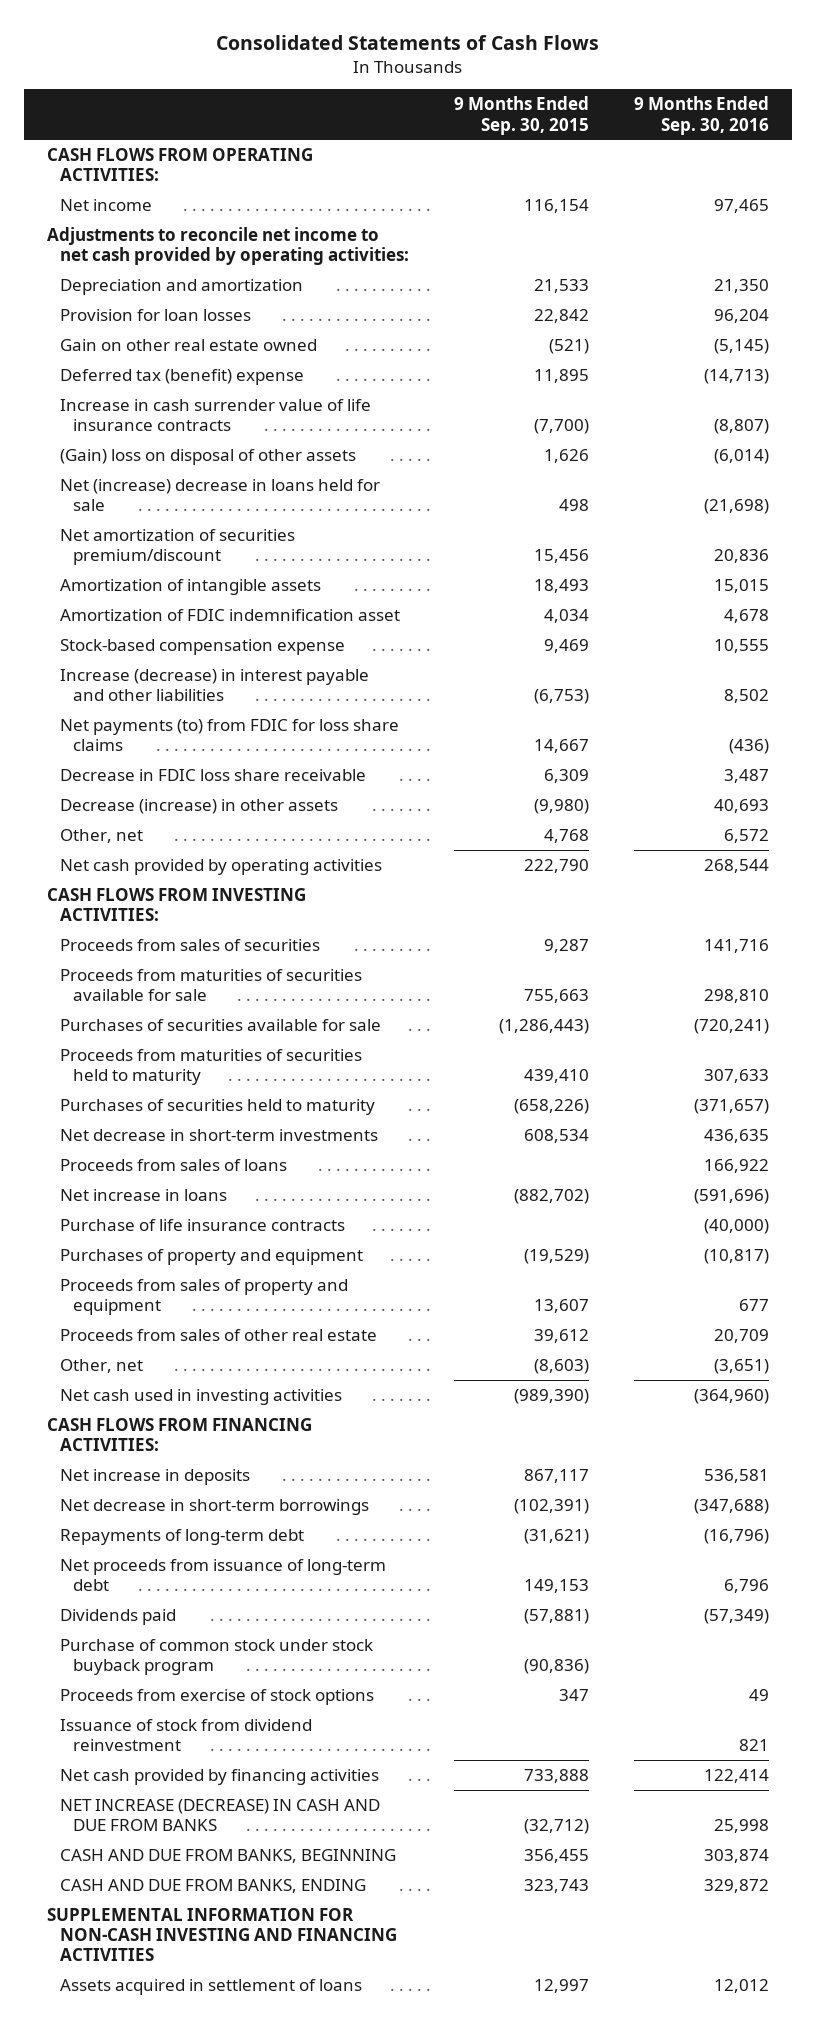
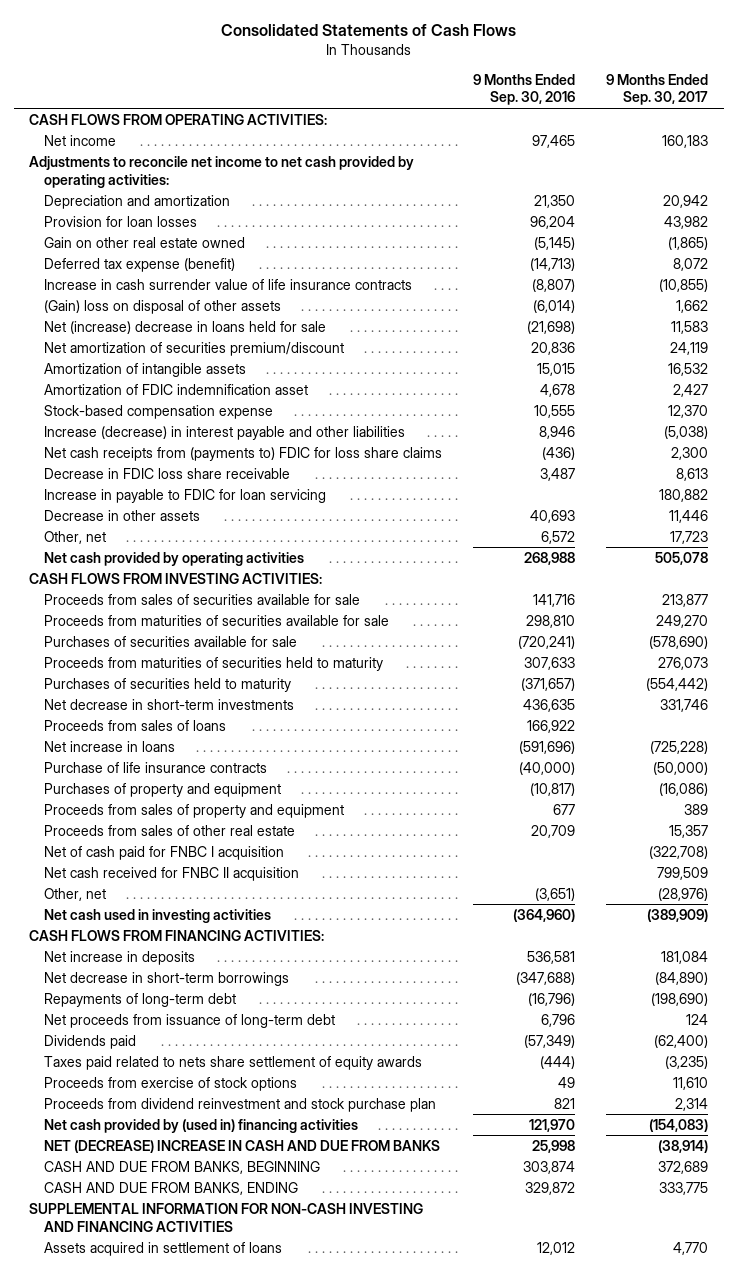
- | 9 Months Ended Sep. 30, 2015 | 9 Months Ended Sep. 30, 2016
+ | 9 Months Ended Sep. 30, 2016 | 9 Months Ended Sep. 30, 2017
- Deferred tax (benefit) expense | 11,895 | (14,713)
+ Deferred tax expense (benefit) | (14,713) | 8,072
- Increase (decrease) in interest payable and other liabilities | (6,753) | 8,502
- Net payments (to) from FDIC for loss share claims | 14,667 | (436)
+ Increase (decrease) in interest payable and other liabilities | 8,946 | (5,038)
+ Net cash receipts from (payments to) FDIC for loss share claims | (436) | 2,300
- Decrease (increase) in other assets | (9,980) | 40,693
+ Increase in payable to FDIC for loan servicing | | 180,882
+ Decrease in other assets | 40,693 | 11,446
- Net cash provided by operating activities | 222,790 | 268,544
+ Net cash provided by operating activities | 268,988 | 505,078
- Proceeds from sales of securities | 9,287 | 141,716
+ Proceeds from sales of securities available for sale | 141,716 | 213,877
+ Net of cash paid for FNBC I acquisition | | (322,708)
+ Net cash received for FNBC II acquisition | | 799,509
- Purchase of common stock under stock buyback program | (90,836) |
+ Taxes paid related to nets share settlement of equity awards | (444) | (3,235)
- Issuance of stock from dividend reinvestment | | 821
- Net cash provided by financing activities | 733,888 | 122,414
- NET INCREASE (DECREASE) IN CASH AND DUE FROM BANKS | (32,712) | 25,998
+ Proceeds from dividend reinvestment and stock purchase plan | 821 | 2,314
+ Net cash provided by (used in) financing activities | 121,970 | (154,083)
+ NET (DECREASE) INCREASE IN CASH AND DUE FROM BANKS | 25,998 | (38,914)

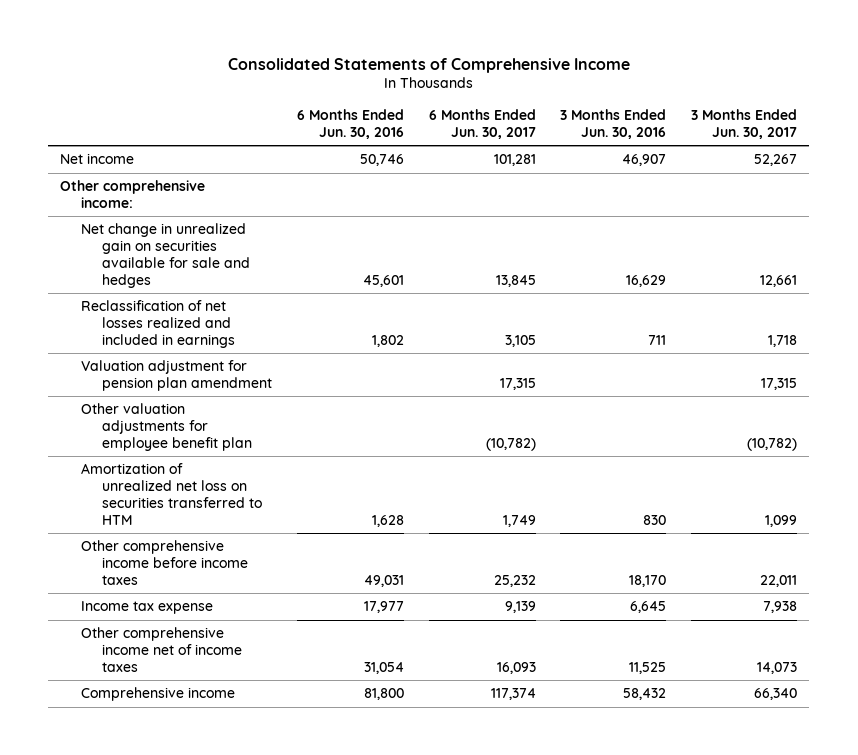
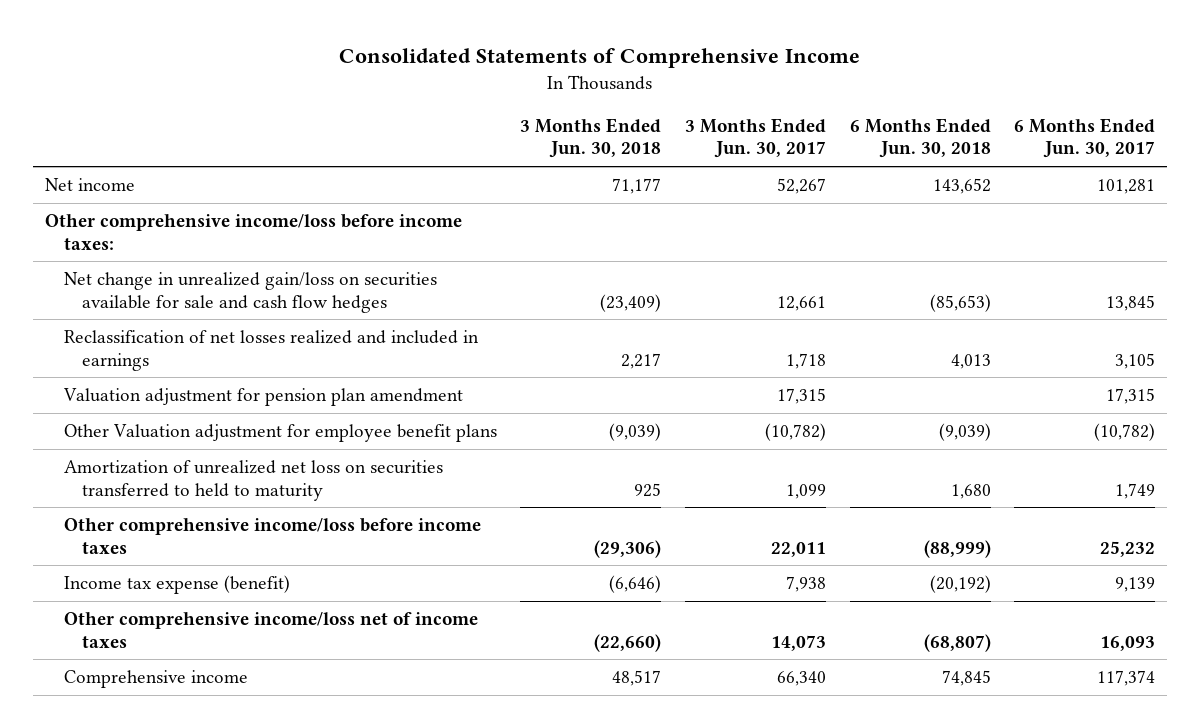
- | 6 Months Ended Jun. 30, 2016 | 6 Months Ended Jun. 30, 2017 | 3 Months Ended Jun. 30, 2016 | 3 Months Ended Jun. 30, 2017
+ | 3 Months Ended Jun. 30, 2018 | 3 Months Ended Jun. 30, 2017 | 6 Months Ended Jun. 30, 2018 | 6 Months Ended Jun. 30, 2017
- Other comprehensive income:
- Net change in unrealized gain on securities available for sale and hedges | 45,601 | 13,845 | 16,629 | 12,661
+ Other comprehensive income/loss before income taxes:
+ Net change in unrealized gain/loss on securities available for sale and cash flow hedges | (23,409) | 12,661 | (85,653) | 13,845
- Other valuation adjustments for employee benefit plan | | (10,782) | | (10,782)
- Amortization of unrealized net loss on securities transferred to HTM | 1,628 | 1,749 | 830 | 1,099
- Other comprehensive income before income taxes | 49,031 | 25,232 | 18,170 | 22,011
- Income tax expense | 17,977 | 9,139 | 6,645 | 7,938
- Other comprehensive income net of income taxes | 31,054 | 16,093 | 11,525 | 14,073
+ Other Valuation adjustment for employee benefit plans | (9,039) | (10,782) | (9,039) | (10,782)
+ Amortization of unrealized net loss on securities transferred to held to maturity | 925 | 1,099 | 1,680 | 1,749
+ Other comprehensive income/loss before income taxes | (29,306) | 22,011 | (88,999) | 25,232
+ Income tax expense (benefit) | (6,646) | 7,938 | (20,192) | 9,139
+ Other comprehensive income/loss net of income taxes | (22,660) | 14,073 | (68,807) | 16,093

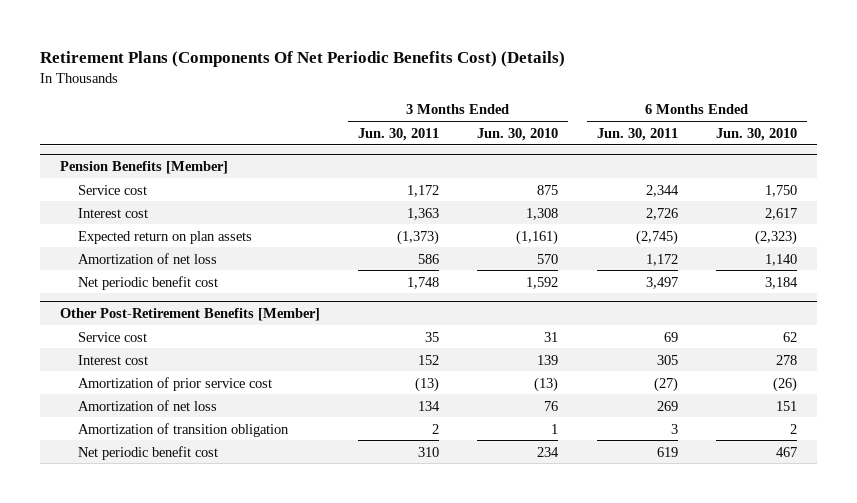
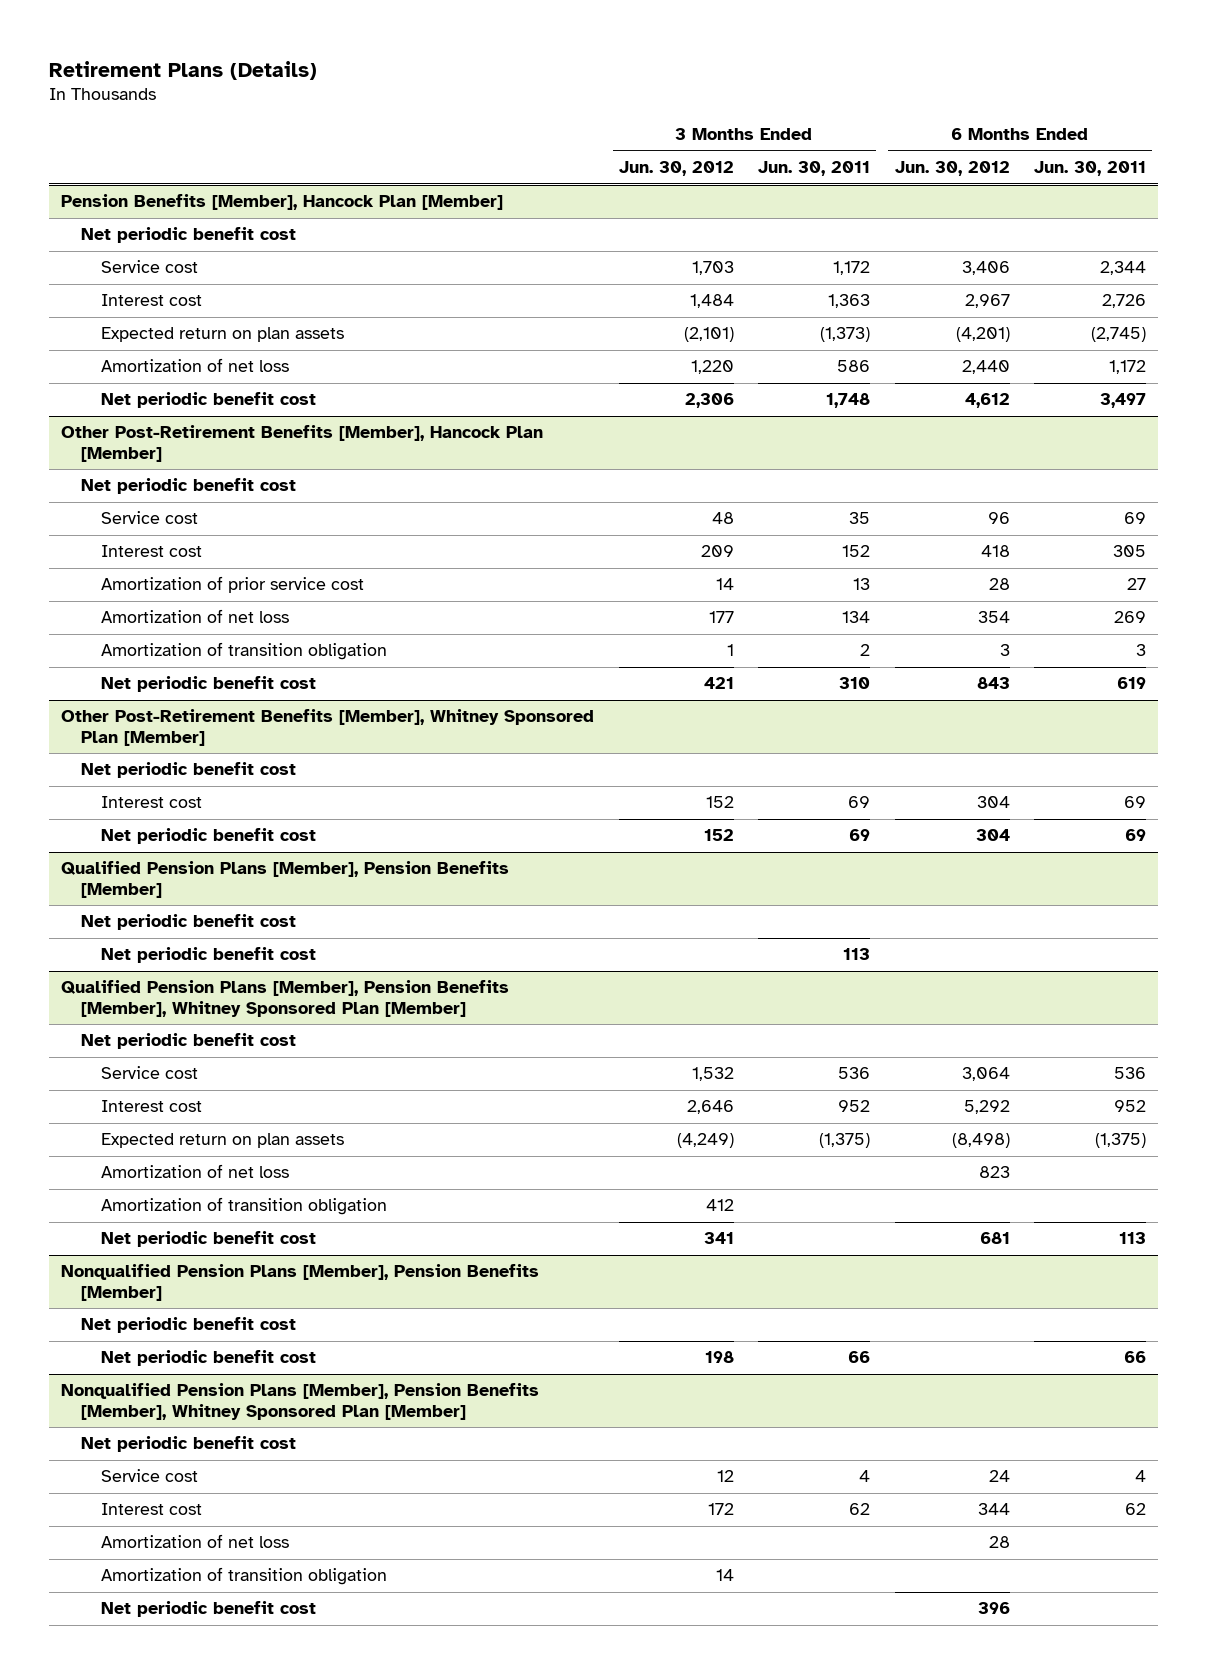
- Retirement Plans (Components Of Net Periodic Benefits Cost) (Details)
+ Retirement Plans (Details)
- | 3 Months Ended Jun. 30, 2011 | 3 Months Ended Jun. 30, 2010 | 6 Months Ended Jun. 30, 2011 | 6 Months Ended Jun. 30, 2010
+ | 3 Months Ended Jun. 30, 2012 | 3 Months Ended Jun. 30, 2011 | 6 Months Ended Jun. 30, 2012 | 6 Months Ended Jun. 30, 2011
- Pension Benefits [Member]
+ Pension Benefits [Member], Hancock Plan [Member]
+ Net periodic benefit cost
- Other Post-Retirement Benefits [Member]
+ Other Post-Retirement Benefits [Member], Hancock Plan [Member]
+ Net periodic benefit cost
- Amortization of prior service cost | (13) | (13) | (27) | (26)
+ Amortization of prior service cost | 14 | 13 | 28 | 27
+ Other Post-Retirement Benefits [Member], Whitney Sponsored Plan [Member]
+ Net periodic benefit cost
+ Interest cost | 152 | 69 | 304 | 69
+ Net periodic benefit cost | 152 | 69 | 304 | 69
+ Qualified Pension Plans [Member], Pension Benefits [Member]
+ Net periodic benefit cost
+ Net periodic benefit cost | | 113 | |
+ Qualified Pension Plans [Member], Pension Benefits [Member], Whitney Sponsored Plan [Member]
+ Net periodic benefit cost
+ Service cost | 1,532 | 536 | 3,064 | 536
+ Interest cost | 2,646 | 952 | 5,292 | 952
+ Expected return on plan assets | (4,249) | (1,375) | (8,498) | (1,375)
+ Amortization of net loss | | | 823 |
+ Amortization of transition obligation | 412 | | |
+ Net periodic benefit cost | 341 | | 681 | 113
+ Nonqualified Pension Plans [Member], Pension Benefits [Member]
+ Net periodic benefit cost
+ Net periodic benefit cost | 198 | 66 | | 66
+ Nonqualified Pension Plans [Member], Pension Benefits [Member], Whitney Sponsored Plan [Member]
+ Net periodic benefit cost
+ Service cost | 12 | 4 | 24 | 4
+ Interest cost | 172 | 62 | 344 | 62
+ Amortization of net loss | | | 28 |
+ Amortization of transition obligation | 14 | | |
+ Net periodic benefit cost | | | 396 |

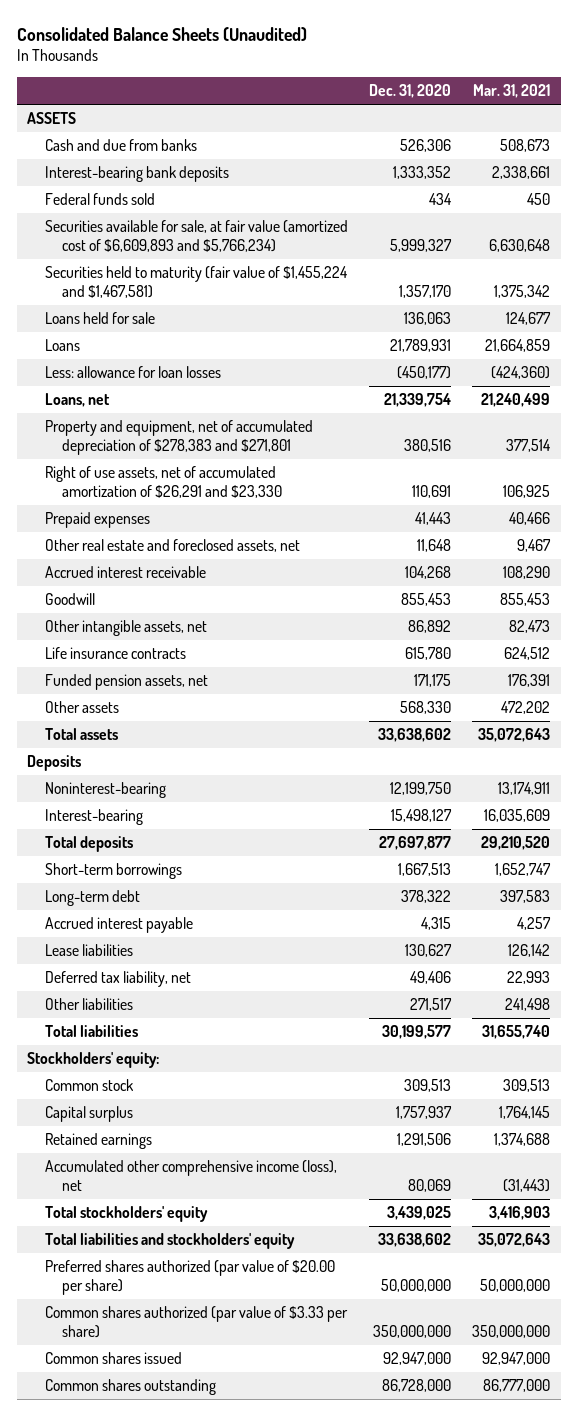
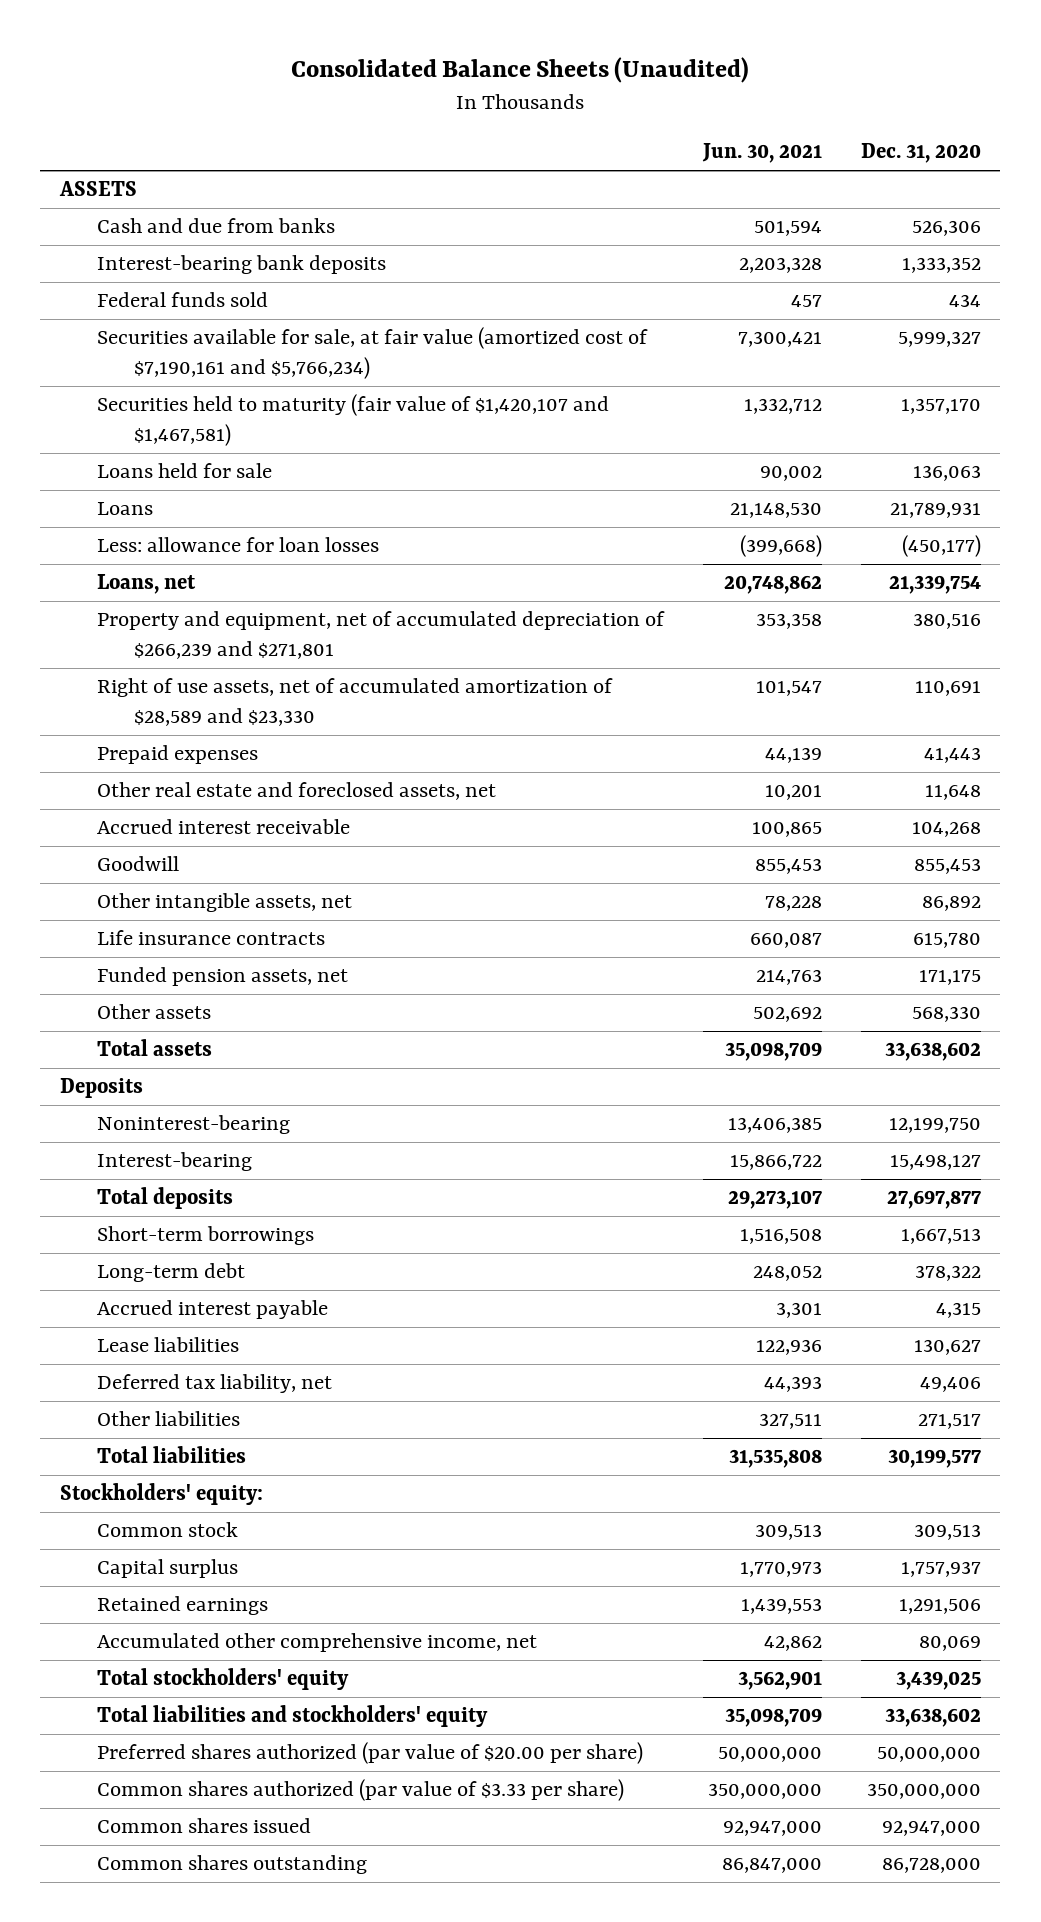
- | Dec. 31, 2020 | Mar. 31, 2021
+ | Jun. 30, 2021 | Dec. 31, 2020
- Securities available for sale, at fair value (amortized cost of $6,609,893 and $5,766,234) | 5,999,327 | 6,630,648
- Securities held to maturity (fair value of $1,455,224 and $1,467,581) | 1,357,170 | 1,375,342
+ Securities available for sale, at fair value (amortized cost of $7,190,161 and $5,766,234) | 7,300,421 | 5,999,327
+ Securities held to maturity (fair value of $1,420,107 and $1,467,581) | 1,332,712 | 1,357,170
- Property and equipment, net of accumulated depreciation of $278,383 and $271,801 | 380,516 | 377,514
- Right of use assets, net of accumulated amortization of $26,291 and $23,330 | 110,691 | 106,925
+ Property and equipment, net of accumulated depreciation of $266,239 and $271,801 | 353,358 | 380,516
+ Right of use assets, net of accumulated amortization of $28,589 and $23,330 | 101,547 | 110,691
- Accumulated other comprehensive income (loss), net | 80,069 | (31,443)
+ Accumulated other comprehensive income, net | 42,862 | 80,069

